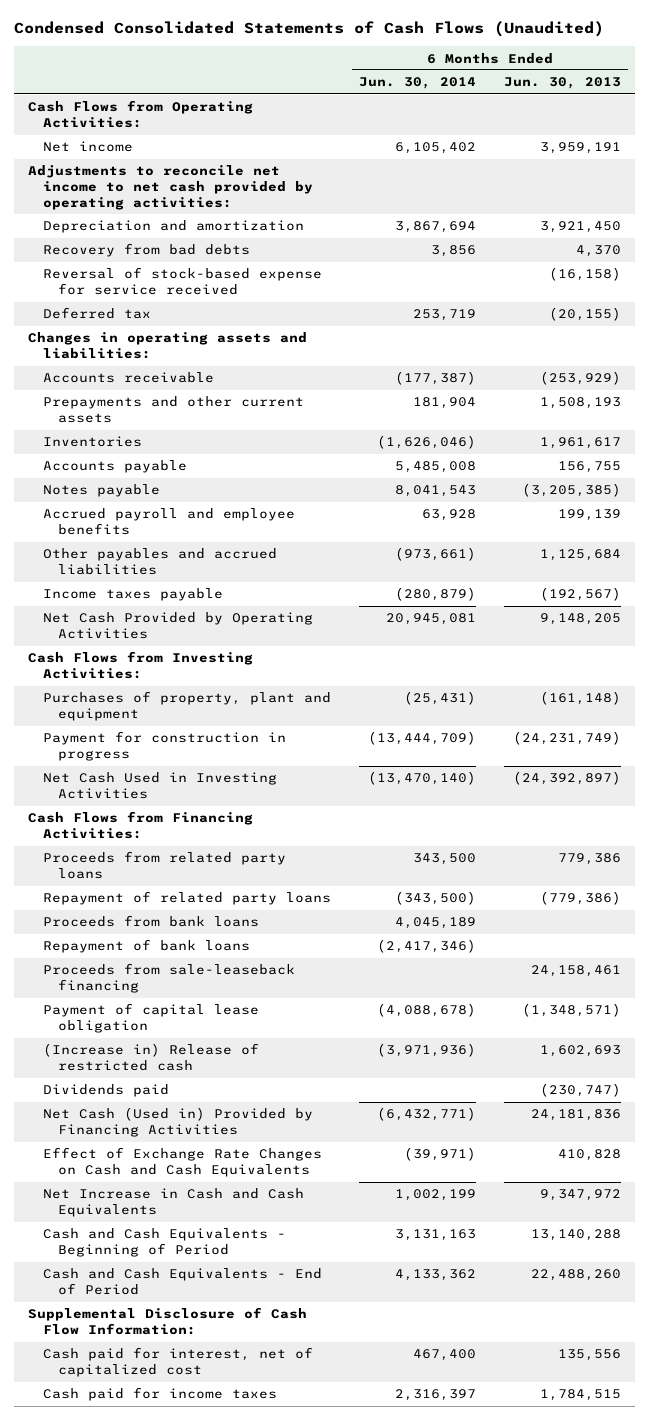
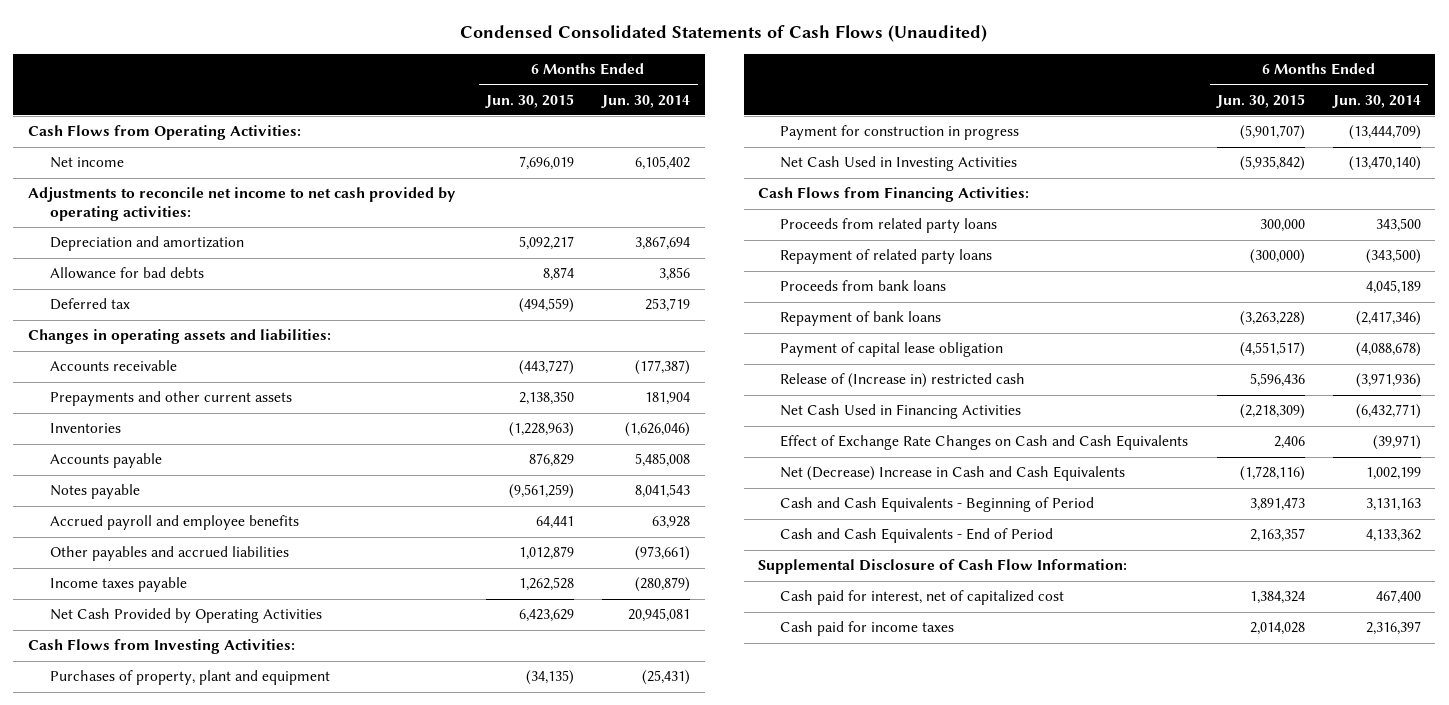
- | 6 Months Ended Jun. 30, 2014 | 6 Months Ended Jun. 30, 2013
+ | 6 Months Ended Jun. 30, 2015 | 6 Months Ended Jun. 30, 2014
- Recovery from bad debts | 3,856 | 4,370
- Reversal of stock-based expense for service received | | (16,158)
+ Allowance for bad debts | 8,874 | 3,856
- Proceeds from sale-leaseback financing | | 24,158,461
- (Increase in) Release of restricted cash | (3,971,936) | 1,602,693
- Dividends paid | | (230,747)
- Net Cash (Used in) Provided by Financing Activities | (6,432,771) | 24,181,836
+ Release of (Increase in) restricted cash | 5,596,436 | (3,971,936)
+ Net Cash Used in Financing Activities | (2,218,309) | (6,432,771)
- Net Increase in Cash and Cash Equivalents | 1,002,199 | 9,347,972
+ Net (Decrease) Increase in Cash and Cash Equivalents | (1,728,116) | 1,002,199

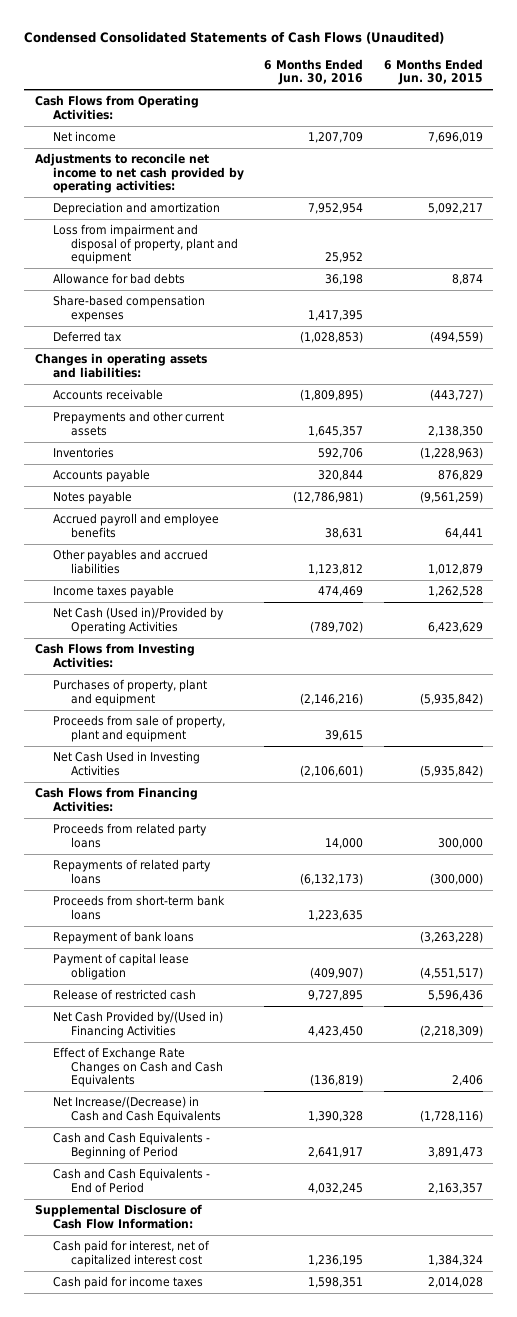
- | 6 Months Ended Jun. 30, 2015 | 6 Months Ended Jun. 30, 2014
+ | 6 Months Ended Jun. 30, 2016 | 6 Months Ended Jun. 30, 2015
+ Loss from impairment and disposal of property, plant and equipment | 25,952 |
+ Share-based compensation expenses | 1,417,395 |
- Net Cash Provided by Operating Activities | 6,423,629 | 20,945,081
+ Net Cash (Used in)/Provided by Operating Activities | (789,702) | 6,423,629
- Purchases of property, plant and equipment | (34,135) | (25,431)
- Payment for construction in progress | (5,901,707) | (13,444,709)
+ Purchases of property, plant and equipment | (2,146,216) | (5,935,842)
+ Proceeds from sale of property, plant and equipment | 39,615 |
- Repayment of related party loans | (300,000) | (343,500)
- Proceeds from bank loans | | 4,045,189
+ Repayments of related party loans | (6,132,173) | (300,000)
+ Proceeds from short-term bank loans | 1,223,635 |
- Release of (Increase in) restricted cash | 5,596,436 | (3,971,936)
- Net Cash Used in Financing Activities | (2,218,309) | (6,432,771)
+ Release of restricted cash | 9,727,895 | 5,596,436
+ Net Cash Provided by/(Used in) Financing Activities | 4,423,450 | (2,218,309)
- Net (Decrease) Increase in Cash and Cash Equivalents | (1,728,116) | 1,002,199
+ Net Increase/(Decrease) in Cash and Cash Equivalents | 1,390,328 | (1,728,116)
- Cash paid for interest, net of capitalized cost | 1,384,324 | 467,400
+ Cash paid for interest, net of capitalized interest cost | 1,236,195 | 1,384,324

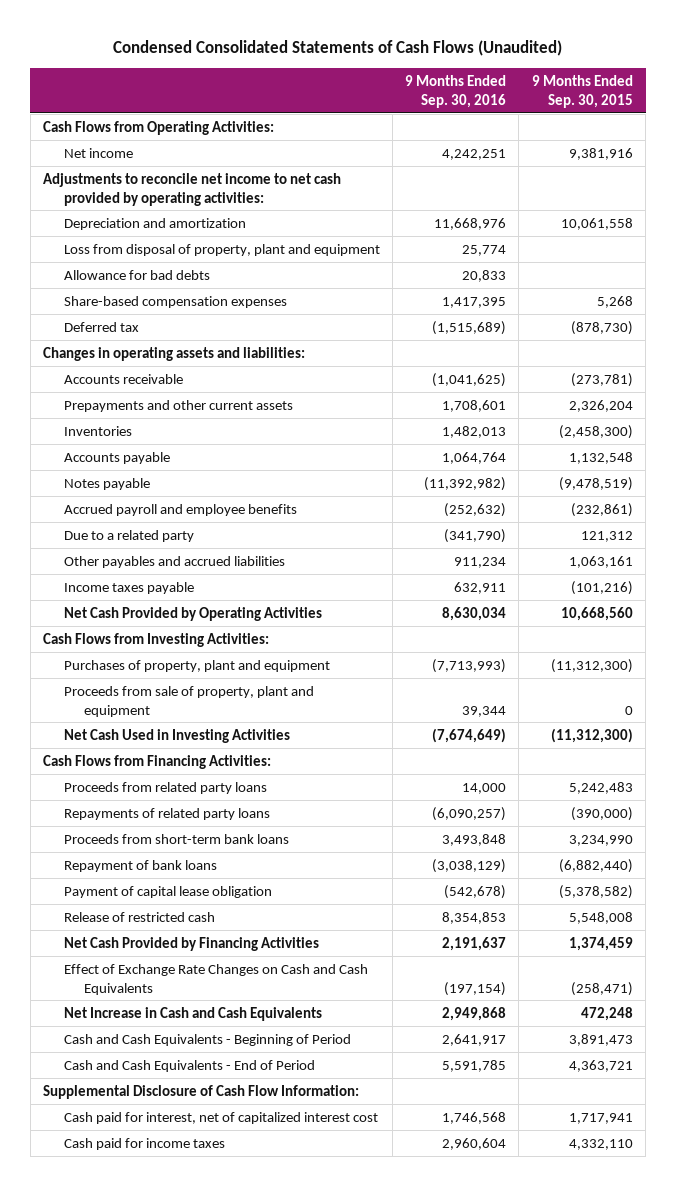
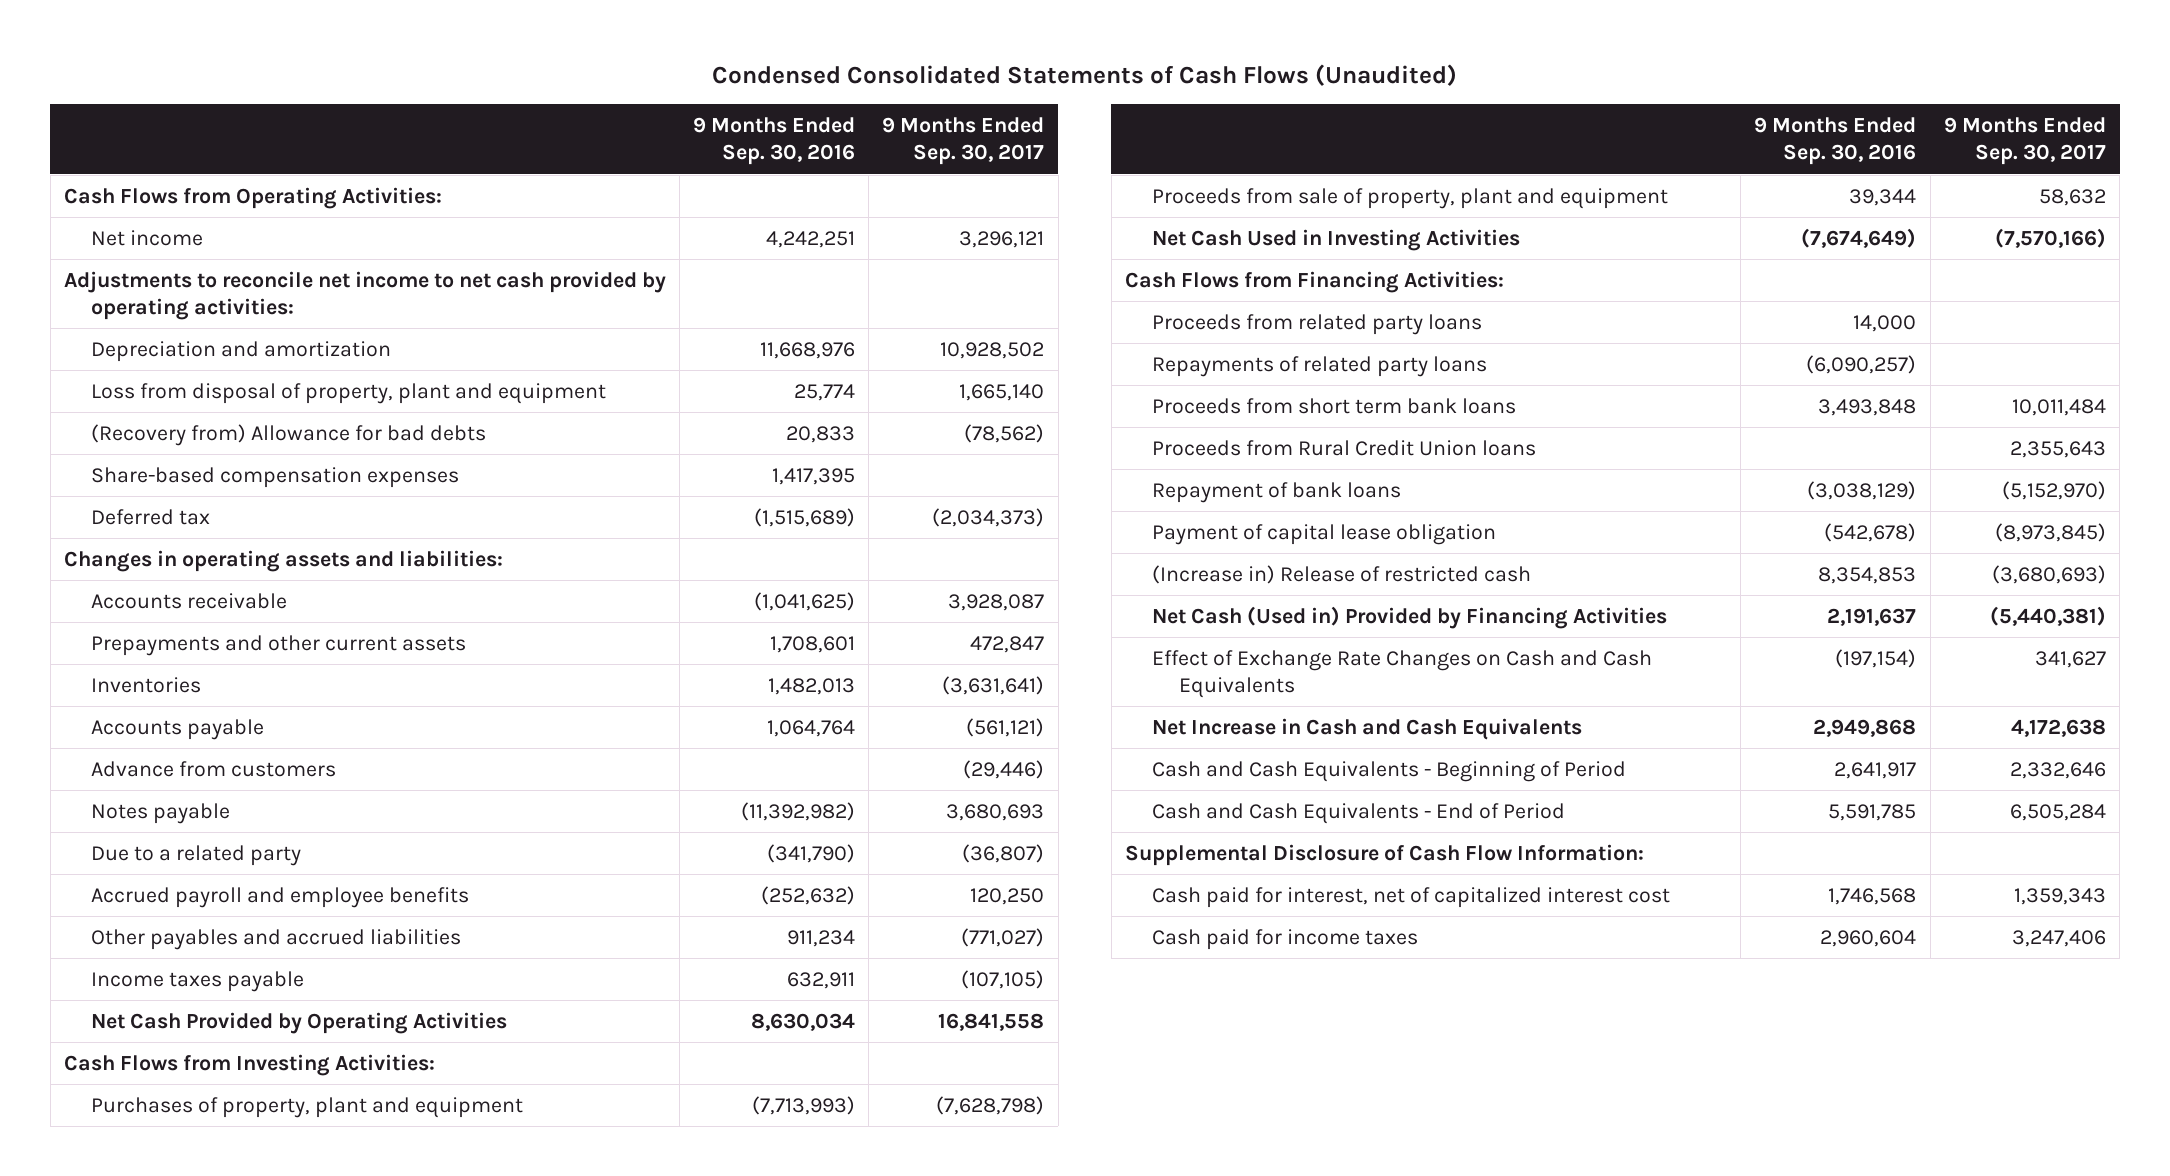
- | 9 Months Ended Sep. 30, 2016 | 9 Months Ended Sep. 30, 2015
+ | 9 Months Ended Sep. 30, 2016 | 9 Months Ended Sep. 30, 2017
- Allowance for bad debts | 20,833 |
+ (Recovery from) Allowance for bad debts | 20,833 | (78,562)
+ Advance from customers | | (29,446)
moved down: Accrued payroll and employee benefits | (252,632) | 120,250
- Proceeds from short-term bank loans | 3,493,848 | 3,234,990
+ Proceeds from short term bank loans | 3,493,848 | 10,011,484
+ Proceeds from Rural Credit Union loans | | 2,355,643
- Release of restricted cash | 8,354,853 | 5,548,008
- Net Cash Provided by Financing Activities | 2,191,637 | 1,374,459
+ (Increase in) Release of restricted cash | 8,354,853 | (3,680,693)
+ Net Cash (Used in) Provided by Financing Activities | 2,191,637 | (5,440,381)

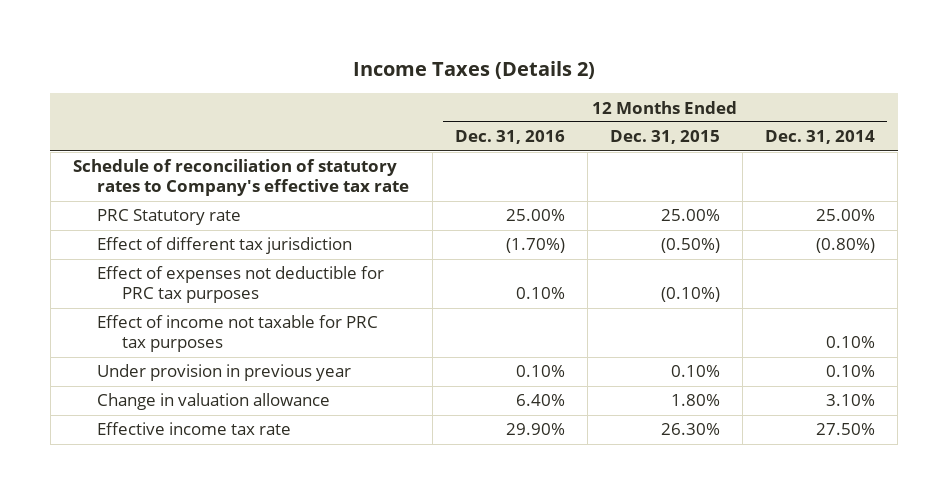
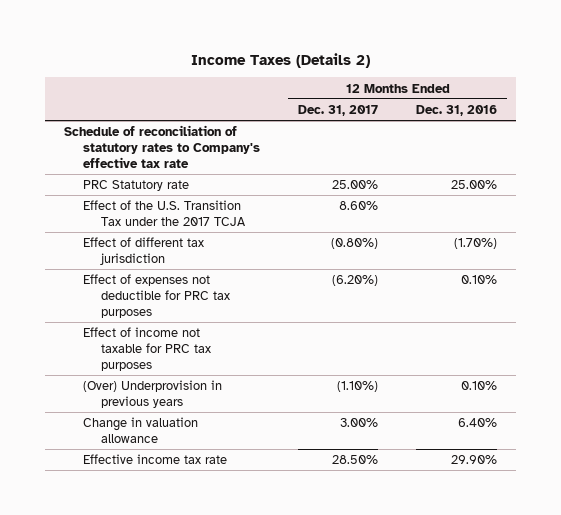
- | 12 Months Ended Dec. 31, 2016 | 12 Months Ended Dec. 31, 2015 | 12 Months Ended Dec. 31, 2014
+ | 12 Months Ended Dec. 31, 2017 | 12 Months Ended Dec. 31, 2016
+ Effect of the U.S. Transition Tax under the 2017 TCJA | 8.60% |
- Under provision in previous year | 0.10% | 0.10% | 0.10%
+ (Over) Underprovision in previous years | (1.10%) | 0.10%

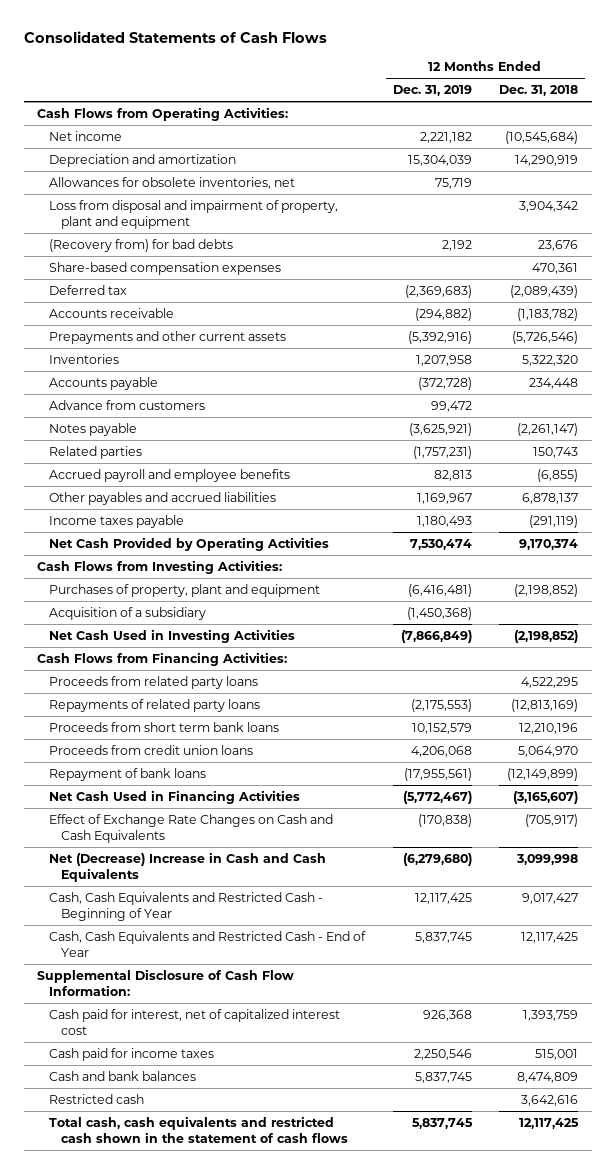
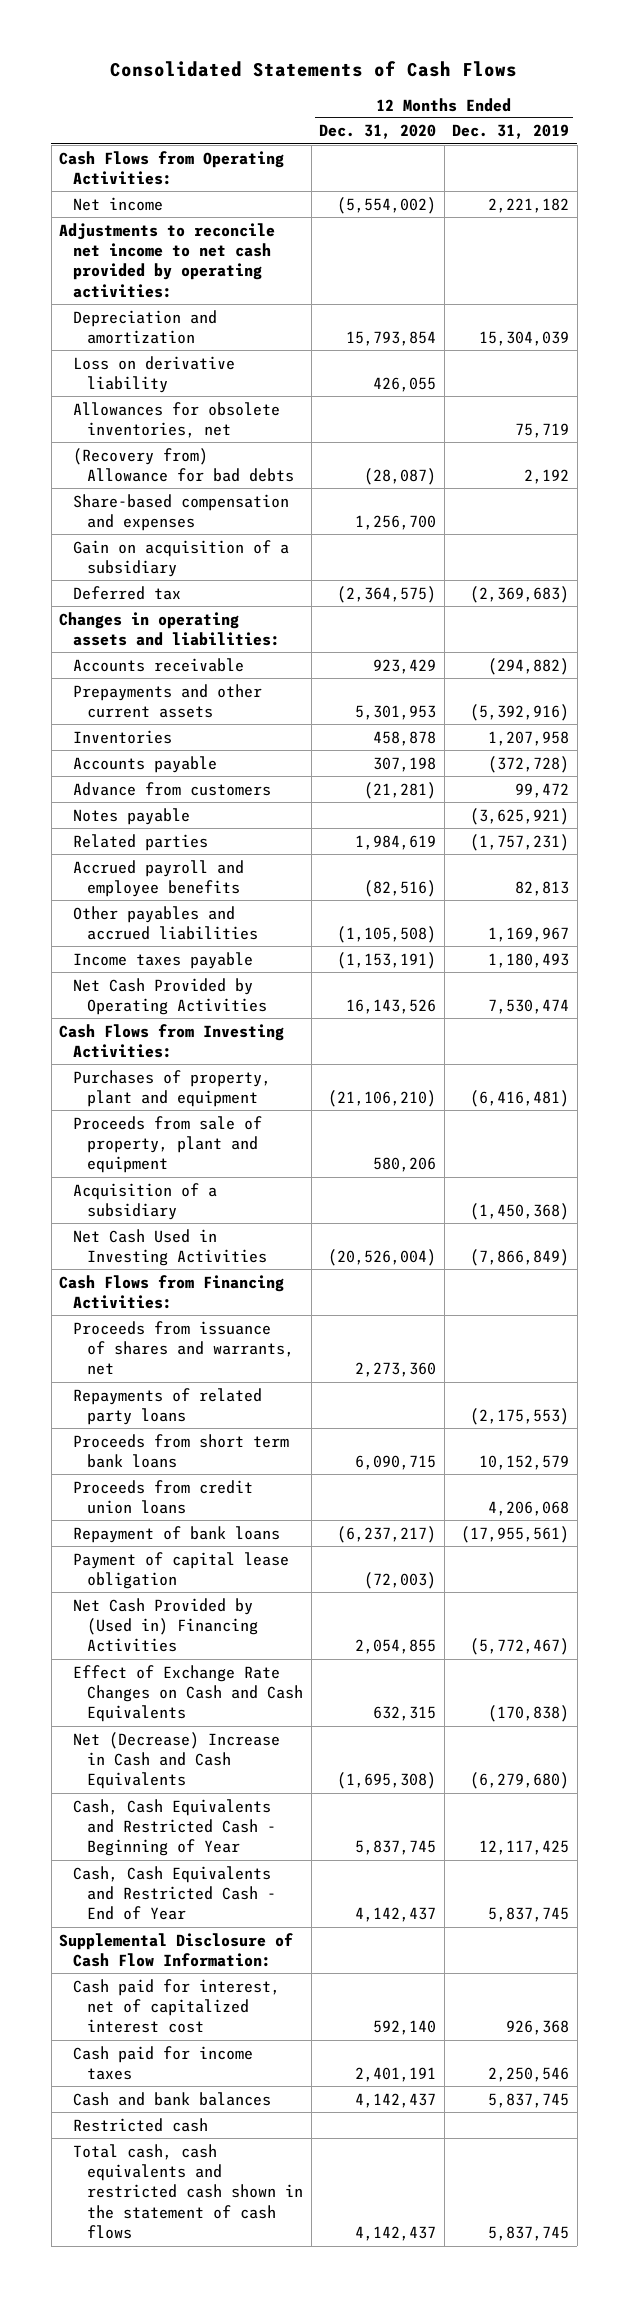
- | 12 Months Ended Dec. 31, 2019 | 12 Months Ended Dec. 31, 2018
+ | 12 Months Ended Dec. 31, 2020 | 12 Months Ended Dec. 31, 2019
+ Adjustments to reconcile net income to net cash provided by operating activities:
+ Loss on derivative liability | 426,055 |
- Loss from disposal and impairment of property, plant and equipment | | 3,904,342
- (Recovery from) for bad debts | 2,192 | 23,676
- Share-based compensation expenses | | 470,361
+ (Recovery from) Allowance for bad debts | (28,087) | 2,192
+ Share-based compensation and expenses | 1,256,700 |
+ Gain on acquisition of a subsidiary
+ Changes in operating assets and liabilities:
+ Proceeds from sale of property, plant and equipment | 580,206 |
- Proceeds from related party loans | | 4,522,295
+ Proceeds from issuance of shares and warrants, net | 2,273,360 |
- Net Cash Used in Financing Activities | (5,772,467) | (3,165,607)
+ Payment of capital lease obligation | (72,003) |
+ Net Cash Provided by (Used in) Financing Activities | 2,054,855 | (5,772,467)

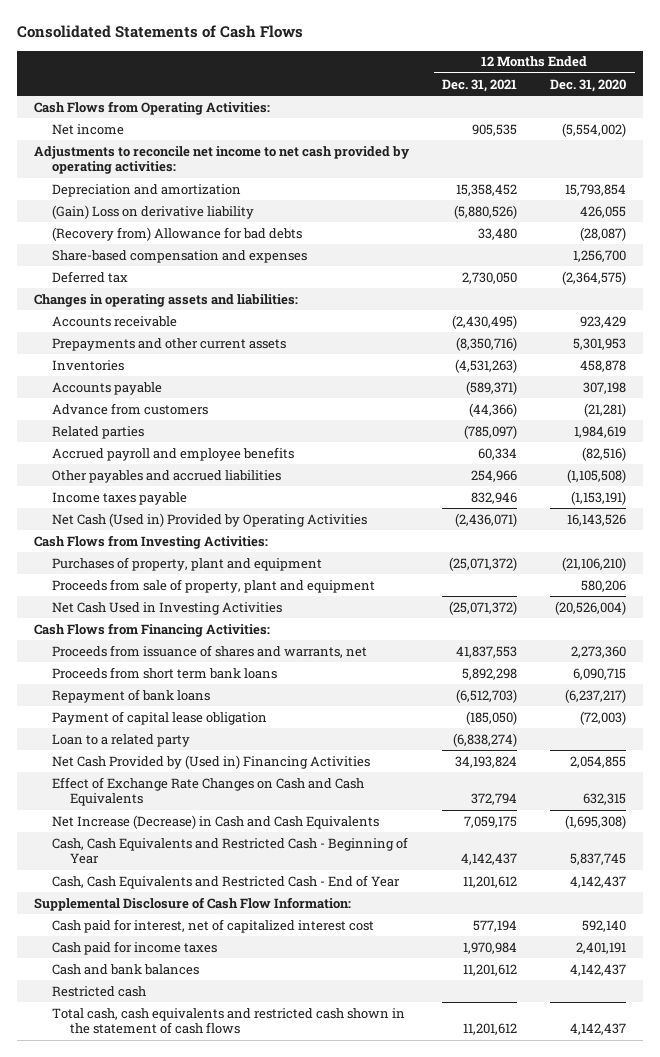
- | 12 Months Ended Dec. 31, 2020 | 12 Months Ended Dec. 31, 2019
+ | 12 Months Ended Dec. 31, 2021 | 12 Months Ended Dec. 31, 2020
- Loss on derivative liability | 426,055 |
- Allowances for obsolete inventories, net | | 75,719
+ (Gain) Loss on derivative liability | (5,880,526) | 426,055
- Gain on acquisition of a subsidiary
- Notes payable | | (3,625,921)
- Net Cash Provided by Operating Activities | 16,143,526 | 7,530,474
+ Net Cash (Used in) Provided by Operating Activities | (2,436,071) | 16,143,526
- Acquisition of a subsidiary | | (1,450,368)
- Repayments of related party loans | | (2,175,553)
- Proceeds from credit union loans | | 4,206,068
+ Loan to a related party | (6,838,274) |
- Net (Decrease) Increase in Cash and Cash Equivalents | (1,695,308) | (6,279,680)
+ Net Increase (Decrease) in Cash and Cash Equivalents | 7,059,175 | (1,695,308)

